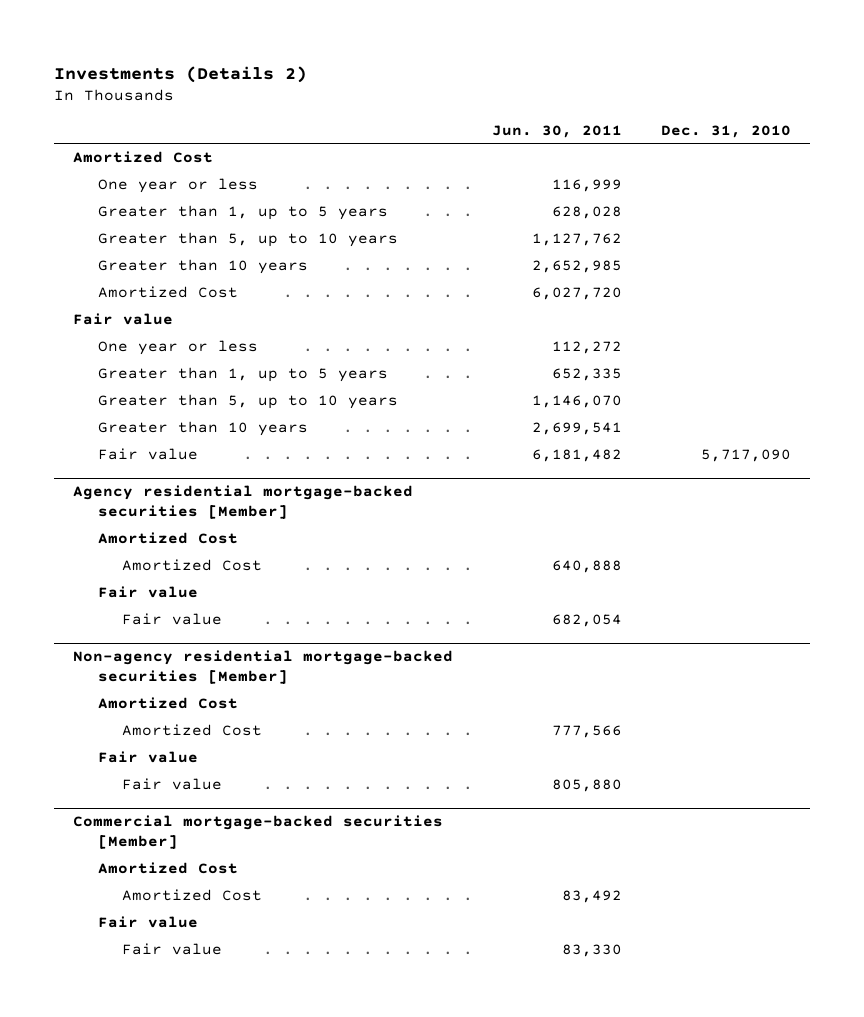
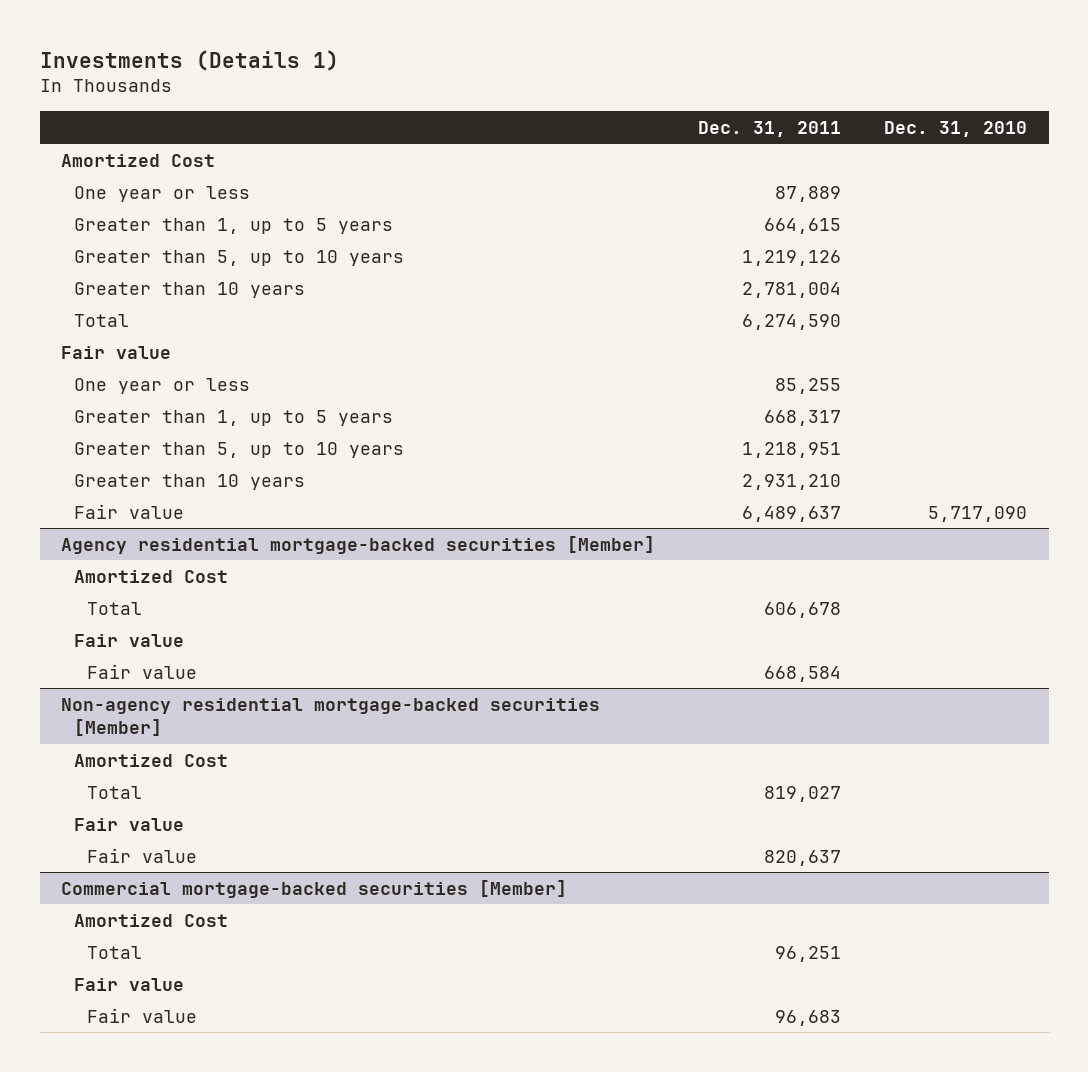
- Investments (Details 2)
+ Investments (Details 1)
- | Jun. 30, 2011 | Dec. 31, 2010
+ | Dec. 31, 2011 | Dec. 31, 2010
- Amortized Cost | 6,027,720 |
+ Total | 6,274,590 |
@ Agency residential mortgage-backed securities [Member]
- Amortized Cost | 640,888 |
+ Total | 606,678 |
@ Non-agency residential mortgage-backed securities [Member]
- Amortized Cost | 777,566 |
+ Total | 819,027 |
@ Commercial mortgage-backed securities [Member]
- Amortized Cost | 83,492 |
+ Total | 96,251 |

